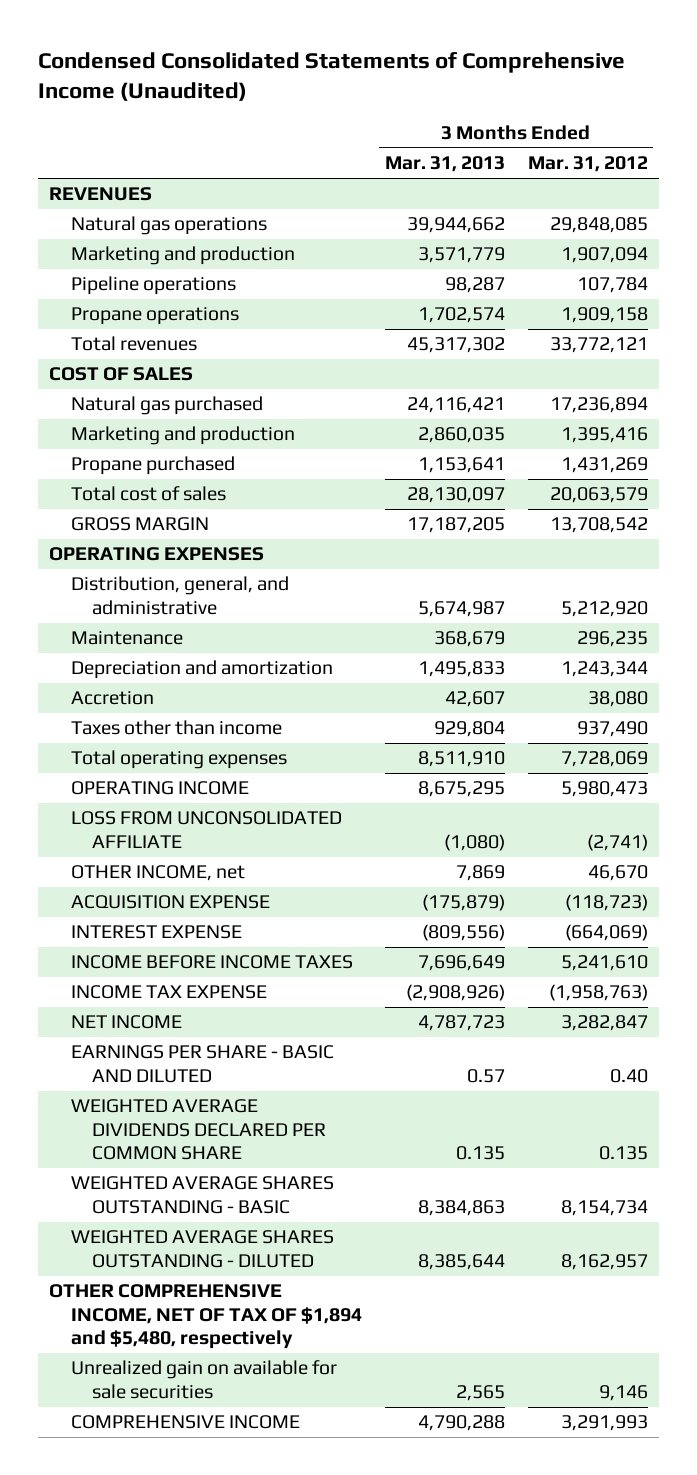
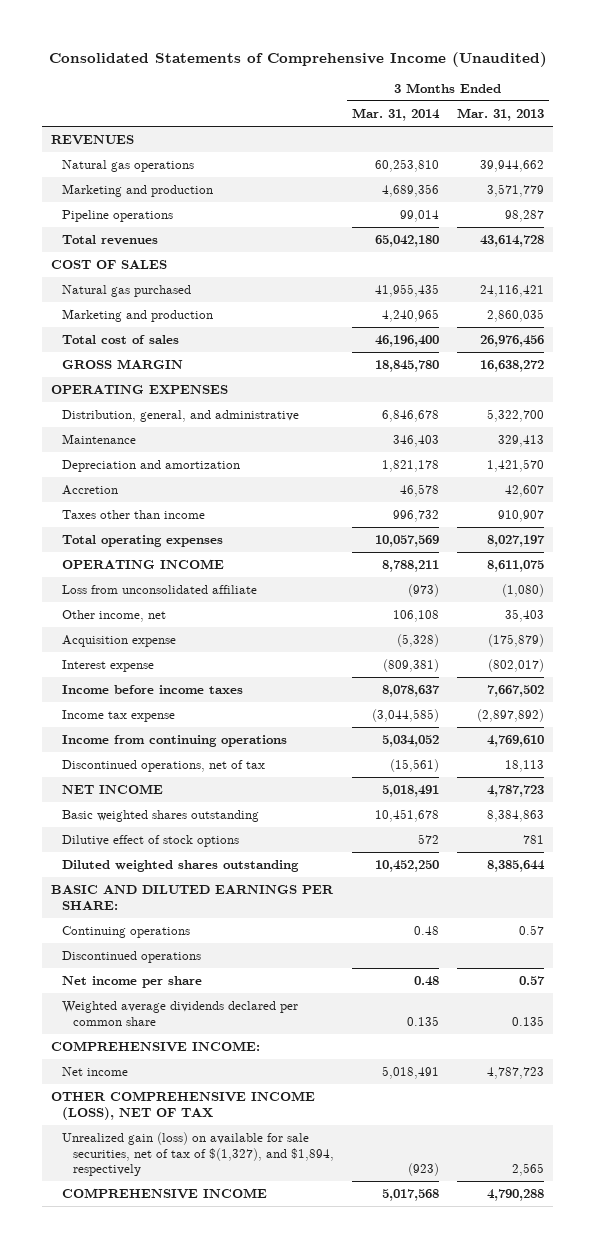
- Condensed Consolidated Statements of Comprehensive Income (Unaudited)
+ Consolidated Statements of Comprehensive Income (Unaudited)
- | 3 Months Ended Mar. 31, 2013 | 3 Months Ended Mar. 31, 2012
+ | 3 Months Ended Mar. 31, 2014 | 3 Months Ended Mar. 31, 2013
- Propane operations | 1,702,574 | 1,909,158
- Total revenues | 45,317,302 | 33,772,121
+ Total revenues | 65,042,180 | 43,614,728
- Propane purchased | 1,153,641 | 1,431,269
- Total cost of sales | 28,130,097 | 20,063,579
- GROSS MARGIN | 17,187,205 | 13,708,542
+ Total cost of sales | 46,196,400 | 26,976,456
+ GROSS MARGIN | 18,845,780 | 16,638,272
- Distribution, general, and administrative | 5,674,987 | 5,212,920
- Maintenance | 368,679 | 296,235
- Depreciation and amortization | 1,495,833 | 1,243,344
+ Distribution, general, and administrative | 6,846,678 | 5,322,700
+ Maintenance | 346,403 | 329,413
+ Depreciation and amortization | 1,821,178 | 1,421,570
- Taxes other than income | 929,804 | 937,490
- Total operating expenses | 8,511,910 | 7,728,069
- OPERATING INCOME | 8,675,295 | 5,980,473
- LOSS FROM UNCONSOLIDATED AFFILIATE | (1,080) | (2,741)
- OTHER INCOME, net | 7,869 | 46,670
- ACQUISITION EXPENSE | (175,879) | (118,723)
- INTEREST EXPENSE | (809,556) | (664,069)
- INCOME BEFORE INCOME TAXES | 7,696,649 | 5,241,610
- INCOME TAX EXPENSE | (2,908,926) | (1,958,763)
+ Taxes other than income | 996,732 | 910,907
+ Total operating expenses | 10,057,569 | 8,027,197
+ OPERATING INCOME | 8,788,211 | 8,611,075
+ Loss from unconsolidated affiliate | (973) | (1,080)
+ Other income, net | 106,108 | 35,403
+ Acquisition expense | (5,328) | (175,879)
+ Interest expense | (809,381) | (802,017)
+ Income before income taxes | 8,078,637 | 7,667,502
+ Income tax expense | (3,044,585) | (2,897,892)
+ Income from continuing operations | 5,034,052 | 4,769,610
+ Discontinued operations, net of tax | (15,561) | 18,113
- EARNINGS PER SHARE - BASIC AND DILUTED | 0.57 | 0.40
- WEIGHTED AVERAGE DIVIDENDS DECLARED PER COMMON SHARE | 0.135 | 0.135
- WEIGHTED AVERAGE SHARES OUTSTANDING - BASIC | 8,384,863 | 8,154,734
- WEIGHTED AVERAGE SHARES OUTSTANDING - DILUTED | 8,385,644 | 8,162,957
- OTHER COMPREHENSIVE INCOME, NET OF TAX OF $1,894 and $5,480, respectively
- Unrealized gain on available for sale securities | 2,565 | 9,146
+ Basic weighted shares outstanding | 10,451,678 | 8,384,863
+ Dilutive effect of stock options | 572 | 781
+ Diluted weighted shares outstanding | 10,452,250 | 8,385,644
+ BASIC AND DILUTED EARNINGS PER SHARE:
+ Continuing operations | 0.48 | 0.57
+ Discontinued operations
+ Net income per share | 0.48 | 0.57
+ Weighted average dividends declared per common share | 0.135 | 0.135
+ COMPREHENSIVE INCOME:
+ Net income | 5,018,491 | 4,787,723
+ OTHER COMPREHENSIVE INCOME (LOSS), NET OF TAX
+ Unrealized gain (loss) on available for sale securities, net of tax of $(1,327), and $1,894, respectively | (923) | 2,565

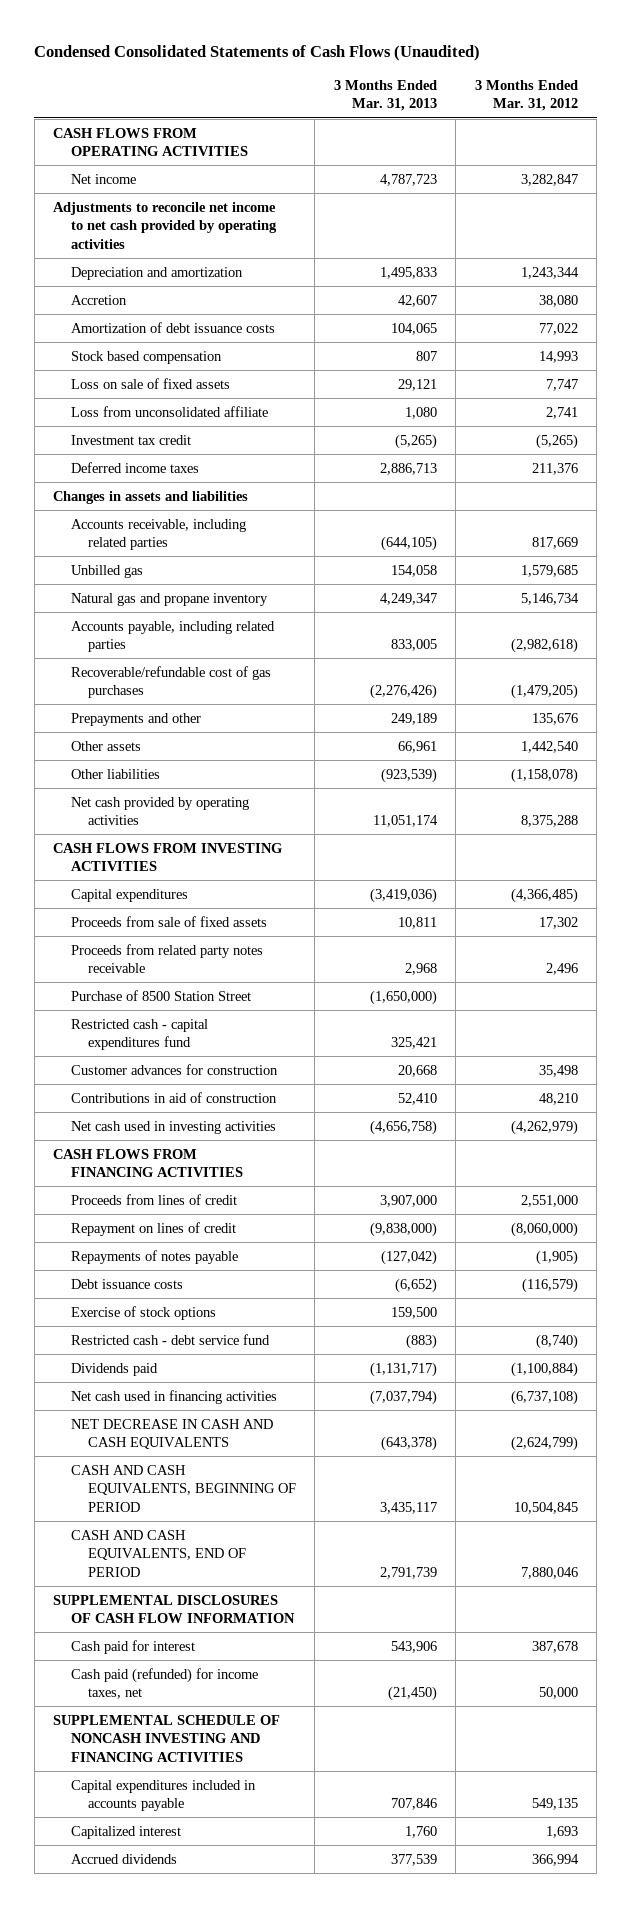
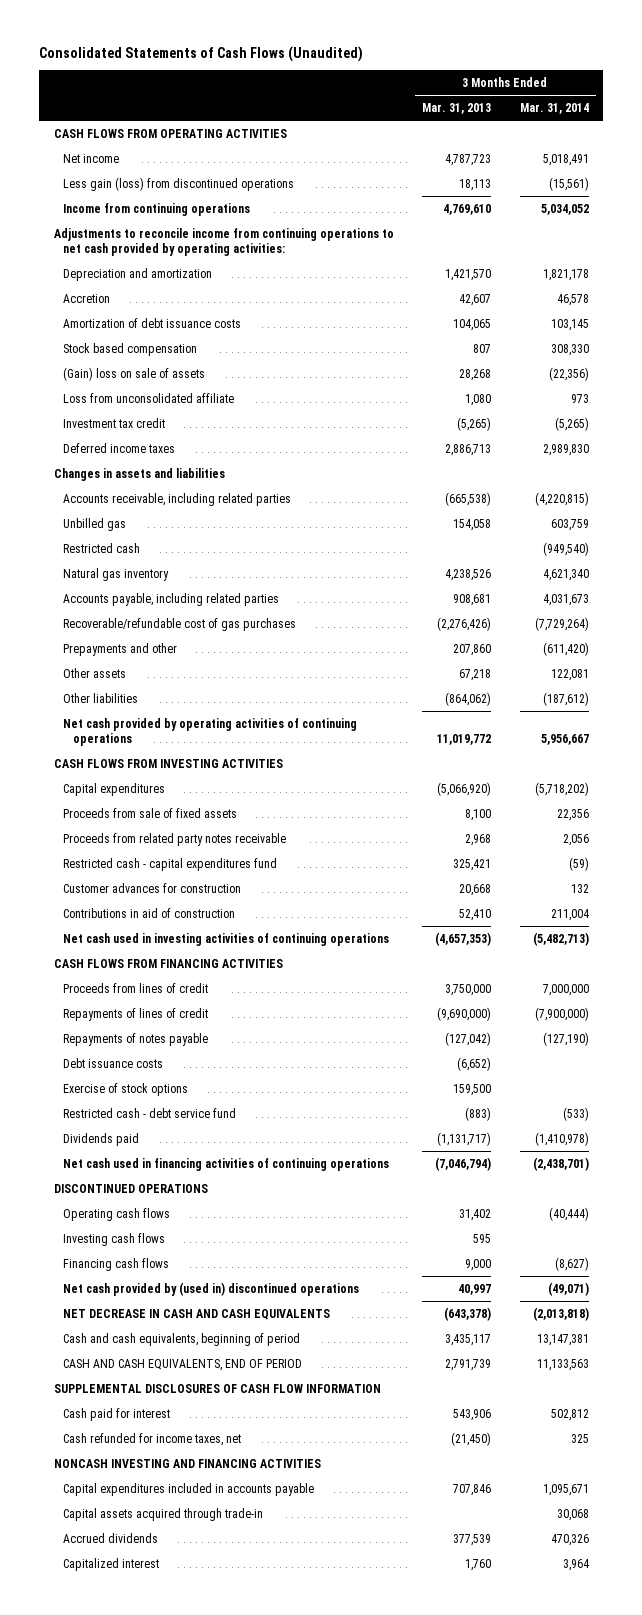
- Condensed Consolidated Statements of Cash Flows (Unaudited)
+ Consolidated Statements of Cash Flows (Unaudited)
- | 3 Months Ended Mar. 31, 2013 | 3 Months Ended Mar. 31, 2012
+ | 3 Months Ended Mar. 31, 2013 | 3 Months Ended Mar. 31, 2014
- Adjustments to reconcile net income to net cash provided by operating activities
- Depreciation and amortization | 1,495,833 | 1,243,344
+ Less gain (loss) from discontinued operations | 18,113 | (15,561)
+ Income from continuing operations | 4,769,610 | 5,034,052
+ Adjustments to reconcile income from continuing operations to net cash provided by operating activities:
+ Depreciation and amortization | 1,421,570 | 1,821,178
- Loss on sale of fixed assets | 29,121 | 7,747
+ (Gain) loss on sale of assets | 28,268 | (22,356)
- Accounts receivable, including related parties | (644,105) | 817,669
+ Accounts receivable, including related parties | (665,538) | (4,220,815)
- Natural gas and propane inventory | 4,249,347 | 5,146,734
- Accounts payable, including related parties | 833,005 | (2,982,618)
+ Restricted cash | | (949,540)
+ Natural gas inventory | 4,238,526 | 4,621,340
+ Accounts payable, including related parties | 908,681 | 4,031,673
- Prepayments and other | 249,189 | 135,676
- Other assets | 66,961 | 1,442,540
- Other liabilities | (923,539) | (1,158,078)
- Net cash provided by operating activities | 11,051,174 | 8,375,288
+ Prepayments and other | 207,860 | (611,420)
+ Other assets | 67,218 | 122,081
+ Other liabilities | (864,062) | (187,612)
+ Net cash provided by operating activities of continuing operations | 11,019,772 | 5,956,667
- Capital expenditures | (3,419,036) | (4,366,485)
- Proceeds from sale of fixed assets | 10,811 | 17,302
+ Capital expenditures | (5,066,920) | (5,718,202)
+ Proceeds from sale of fixed assets | 8,100 | 22,356
- Purchase of 8500 Station Street | (1,650,000) |
- Net cash used in investing activities | (4,656,758) | (4,262,979)
+ Net cash used in investing activities of continuing operations | (4,657,353) | (5,482,713)
- Proceeds from lines of credit | 3,907,000 | 2,551,000
- Repayment on lines of credit | (9,838,000) | (8,060,000)
+ Proceeds from lines of credit | 3,750,000 | 7,000,000
+ Repayments of lines of credit | (9,690,000) | (7,900,000)
- Net cash used in financing activities | (7,037,794) | (6,737,108)
+ Net cash used in financing activities of continuing operations | (7,046,794) | (2,438,701)
+ DISCONTINUED OPERATIONS
+ Operating cash flows | 31,402 | (40,444)
+ Investing cash flows | 595 |
+ Financing cash flows | 9,000 | (8,627)
+ Net cash provided by (used in) discontinued operations | 40,997 | (49,071)
- CASH AND CASH EQUIVALENTS, BEGINNING OF PERIOD | 3,435,117 | 10,504,845
+ Cash and cash equivalents, beginning of period | 3,435,117 | 13,147,381
- Cash paid (refunded) for income taxes, net | (21,450) | 50,000
- SUPPLEMENTAL SCHEDULE OF NONCASH INVESTING AND FINANCING ACTIVITIES
+ Cash refunded for income taxes, net | (21,450) | 325
+ NONCASH INVESTING AND FINANCING ACTIVITIES
+ Capital assets acquired through trade-in | | 30,068
moved down: Capitalized interest | 1,760 | 3,964

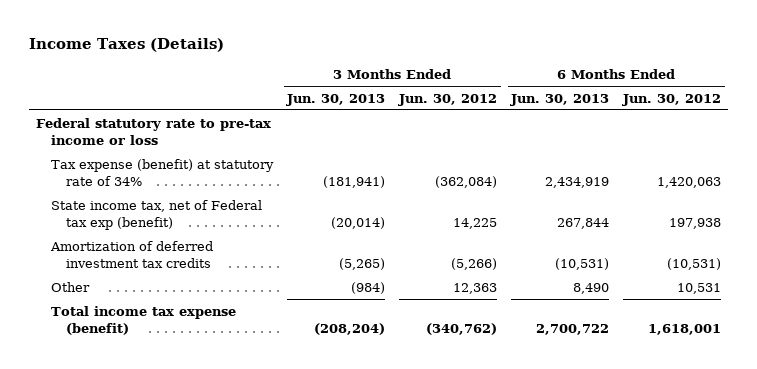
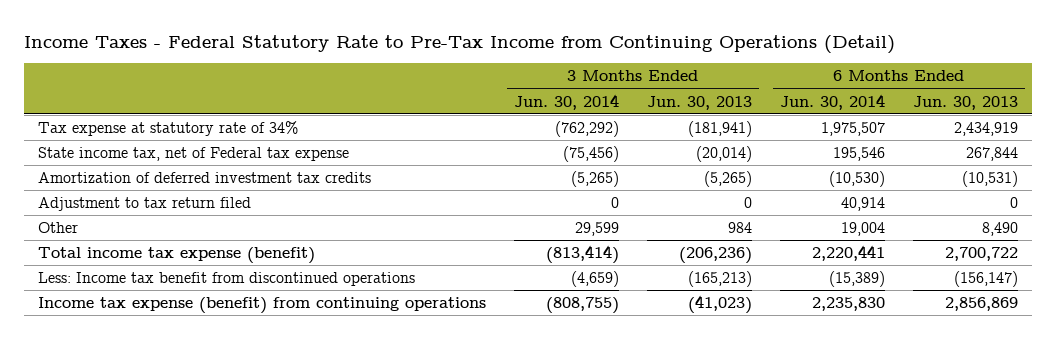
- Income Taxes (Details)
+ Income Taxes - Federal Statutory Rate to Pre-Tax Income from Continuing Operations (Detail)
- | 3 Months Ended Jun. 30, 2013 | 3 Months Ended Jun. 30, 2012 | 6 Months Ended Jun. 30, 2013 | 6 Months Ended Jun. 30, 2012
+ | 3 Months Ended Jun. 30, 2014 | 3 Months Ended Jun. 30, 2013 | 6 Months Ended Jun. 30, 2014 | 6 Months Ended Jun. 30, 2013
- Federal statutory rate to pre-tax income or loss
- Tax expense (benefit) at statutory rate of 34% | (181,941) | (362,084) | 2,434,919 | 1,420,063
- State income tax, net of Federal tax exp (benefit) | (20,014) | 14,225 | 267,844 | 197,938
+ Tax expense at statutory rate of 34% | (762,292) | (181,941) | 1,975,507 | 2,434,919
+ State income tax, net of Federal tax expense | (75,456) | (20,014) | 195,546 | 267,844
- Other | (984) | 12,363 | 8,490 | 10,531
- Total income tax expense (benefit) | (208,204) | (340,762) | 2,700,722 | 1,618,001
+ Adjustment to tax return filed | 0 | 0 | 40,914 | 0
+ Other | 29,599 | 984 | 19,004 | 8,490
+ Total income tax expense (benefit) | (813,414) | (206,236) | 2,220,441 | 2,700,722
+ Less: Income tax benefit from discontinued operations | (4,659) | (165,213) | (15,389) | (156,147)
+ Income tax expense (benefit) from continuing operations | (808,755) | (41,023) | 2,235,830 | 2,856,869

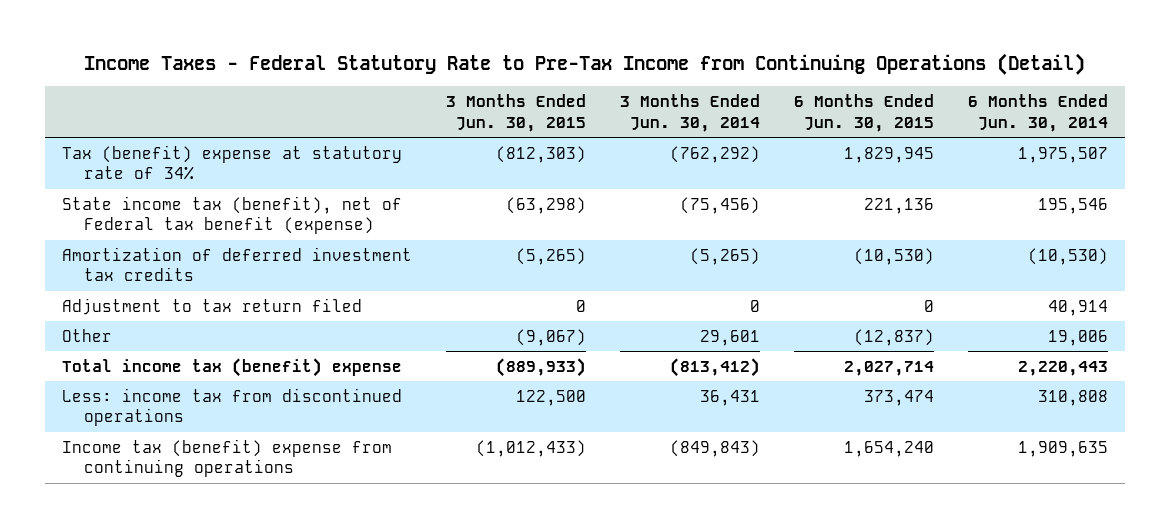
- | 3 Months Ended Jun. 30, 2014 | 3 Months Ended Jun. 30, 2013 | 6 Months Ended Jun. 30, 2014 | 6 Months Ended Jun. 30, 2013
+ | 3 Months Ended Jun. 30, 2015 | 3 Months Ended Jun. 30, 2014 | 6 Months Ended Jun. 30, 2015 | 6 Months Ended Jun. 30, 2014
- Tax expense at statutory rate of 34% | (762,292) | (181,941) | 1,975,507 | 2,434,919
- State income tax, net of Federal tax expense | (75,456) | (20,014) | 195,546 | 267,844
+ Tax (benefit) expense at statutory rate of 34% | (812,303) | (762,292) | 1,829,945 | 1,975,507
+ State income tax (benefit), net of Federal tax benefit (expense) | (63,298) | (75,456) | 221,136 | 195,546
- Other | 29,599 | 984 | 19,004 | 8,490
- Total income tax expense (benefit) | (813,414) | (206,236) | 2,220,441 | 2,700,722
- Less: Income tax benefit from discontinued operations | (4,659) | (165,213) | (15,389) | (156,147)
- Income tax expense (benefit) from continuing operations | (808,755) | (41,023) | 2,235,830 | 2,856,869
+ Other | (9,067) | 29,601 | (12,837) | 19,006
+ Total income tax (benefit) expense | (889,933) | (813,412) | 2,027,714 | 2,220,443
+ Less: income tax from discontinued operations | 122,500 | 36,431 | 373,474 | 310,808
+ Income tax (benefit) expense from continuing operations | (1,012,433) | (849,843) | 1,654,240 | 1,909,635

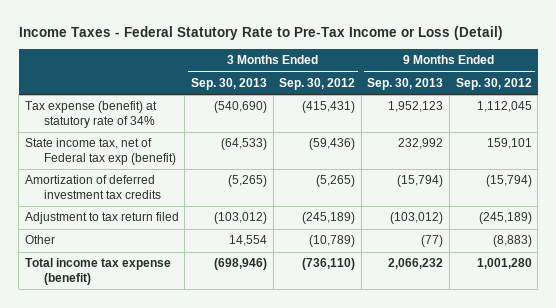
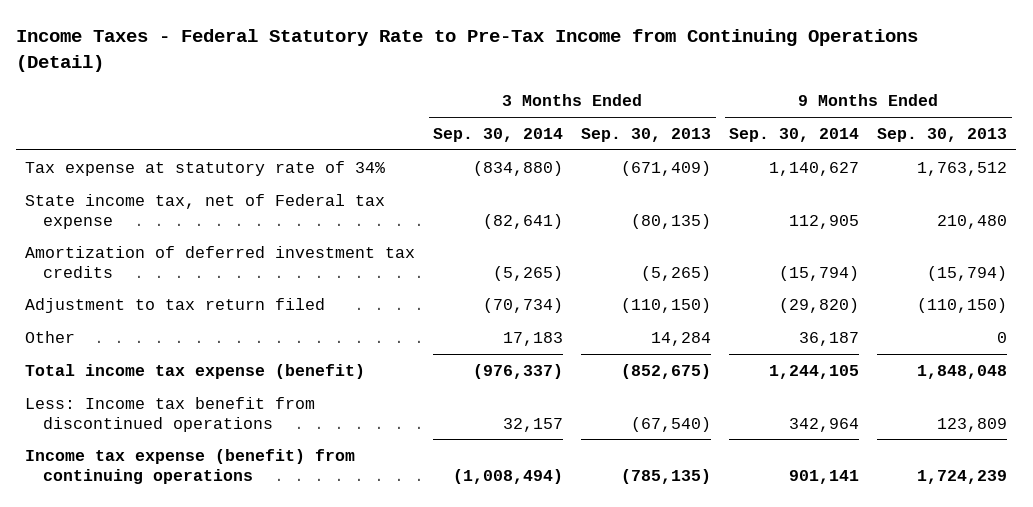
- Income Taxes - Federal Statutory Rate to Pre-Tax Income or Loss (Detail)
+ Income Taxes - Federal Statutory Rate to Pre-Tax Income from Continuing Operations (Detail)
- | 3 Months Ended Sep. 30, 2013 | 3 Months Ended Sep. 30, 2012 | 9 Months Ended Sep. 30, 2013 | 9 Months Ended Sep. 30, 2012
+ | 3 Months Ended Sep. 30, 2014 | 3 Months Ended Sep. 30, 2013 | 9 Months Ended Sep. 30, 2014 | 9 Months Ended Sep. 30, 2013
- Tax expense (benefit) at statutory rate of 34% | (540,690) | (415,431) | 1,952,123 | 1,112,045
- State income tax, net of Federal tax exp (benefit) | (64,533) | (59,436) | 232,992 | 159,101
+ Tax expense at statutory rate of 34% | (834,880) | (671,409) | 1,140,627 | 1,763,512
+ State income tax, net of Federal tax expense | (82,641) | (80,135) | 112,905 | 210,480
- Adjustment to tax return filed | (103,012) | (245,189) | (103,012) | (245,189)
- Other | 14,554 | (10,789) | (77) | (8,883)
- Total income tax expense (benefit) | (698,946) | (736,110) | 2,066,232 | 1,001,280
+ Adjustment to tax return filed | (70,734) | (110,150) | (29,820) | (110,150)
+ Other | 17,183 | 14,284 | 36,187 | 0
+ Total income tax expense (benefit) | (976,337) | (852,675) | 1,244,105 | 1,848,048
+ Less: Income tax benefit from discontinued operations | 32,157 | (67,540) | 342,964 | 123,809
+ Income tax expense (benefit) from continuing operations | (1,008,494) | (785,135) | 901,141 | 1,724,239

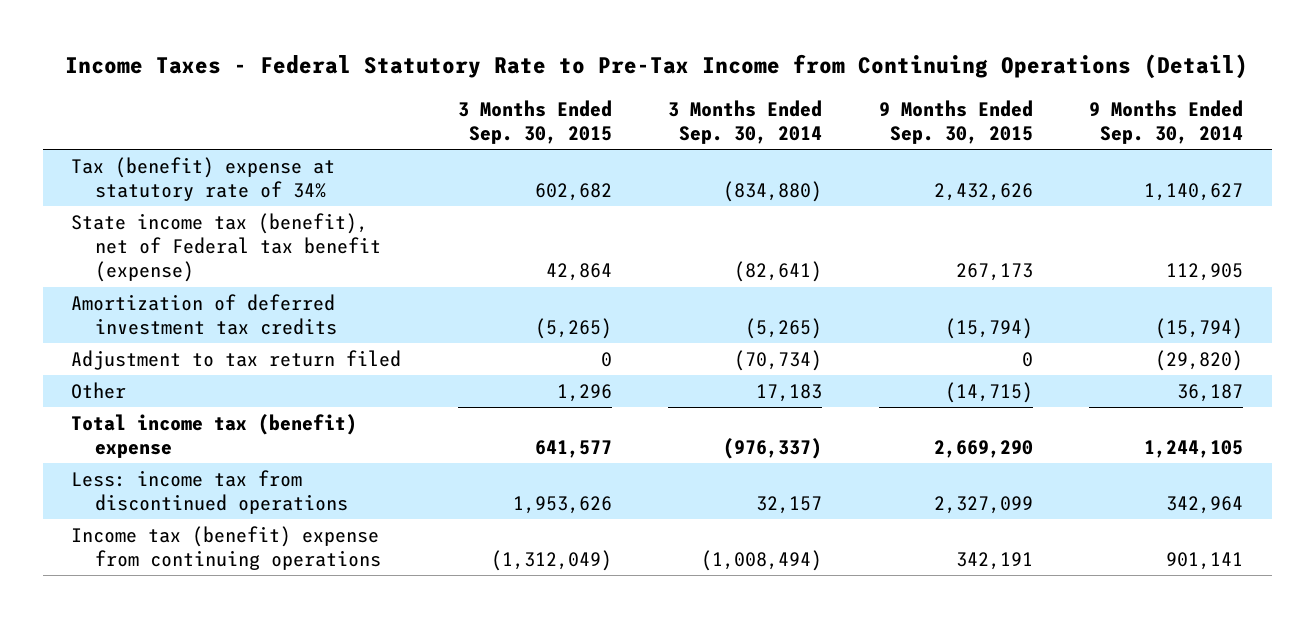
- | 3 Months Ended Sep. 30, 2014 | 3 Months Ended Sep. 30, 2013 | 9 Months Ended Sep. 30, 2014 | 9 Months Ended Sep. 30, 2013
+ | 3 Months Ended Sep. 30, 2015 | 3 Months Ended Sep. 30, 2014 | 9 Months Ended Sep. 30, 2015 | 9 Months Ended Sep. 30, 2014
- Tax expense at statutory rate of 34% | (834,880) | (671,409) | 1,140,627 | 1,763,512
- State income tax, net of Federal tax expense | (82,641) | (80,135) | 112,905 | 210,480
+ Tax (benefit) expense at statutory rate of 34% | 602,682 | (834,880) | 2,432,626 | 1,140,627
+ State income tax (benefit), net of Federal tax benefit (expense) | 42,864 | (82,641) | 267,173 | 112,905
- Total income tax expense (benefit) | (976,337) | (852,675) | 1,244,105 | 1,848,048
- Less: Income tax benefit from discontinued operations | 32,157 | (67,540) | 342,964 | 123,809
- Income tax expense (benefit) from continuing operations | (1,008,494) | (785,135) | 901,141 | 1,724,239
+ Total income tax (benefit) expense | 641,577 | (976,337) | 2,669,290 | 1,244,105
+ Less: income tax from discontinued operations | 1,953,626 | 32,157 | 2,327,099 | 342,964
+ Income tax (benefit) expense from continuing operations | (1,312,049) | (1,008,494) | 342,191 | 901,141

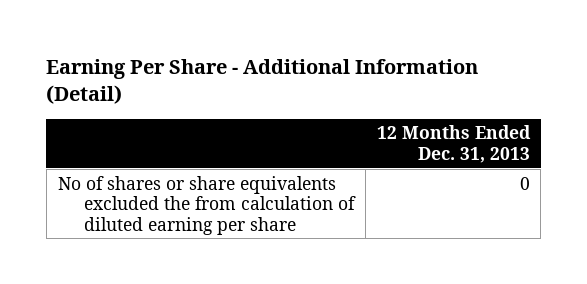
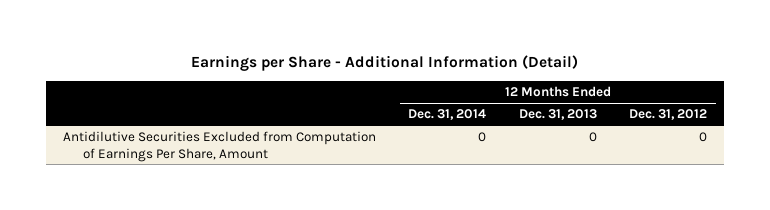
- Earning Per Share - Additional Information (Detail)
+ Earnings per Share - Additional Information (Detail)
- | 12 Months Ended Dec. 31, 2013
+ | 12 Months Ended Dec. 31, 2014 | 12 Months Ended Dec. 31, 2013 | 12 Months Ended Dec. 31, 2012
- No of shares or share equivalents excluded the from calculation of diluted earning per share | 0
+ Antidilutive Securities Excluded from Computation of Earnings Per Share, Amount | 0 | 0 | 0

